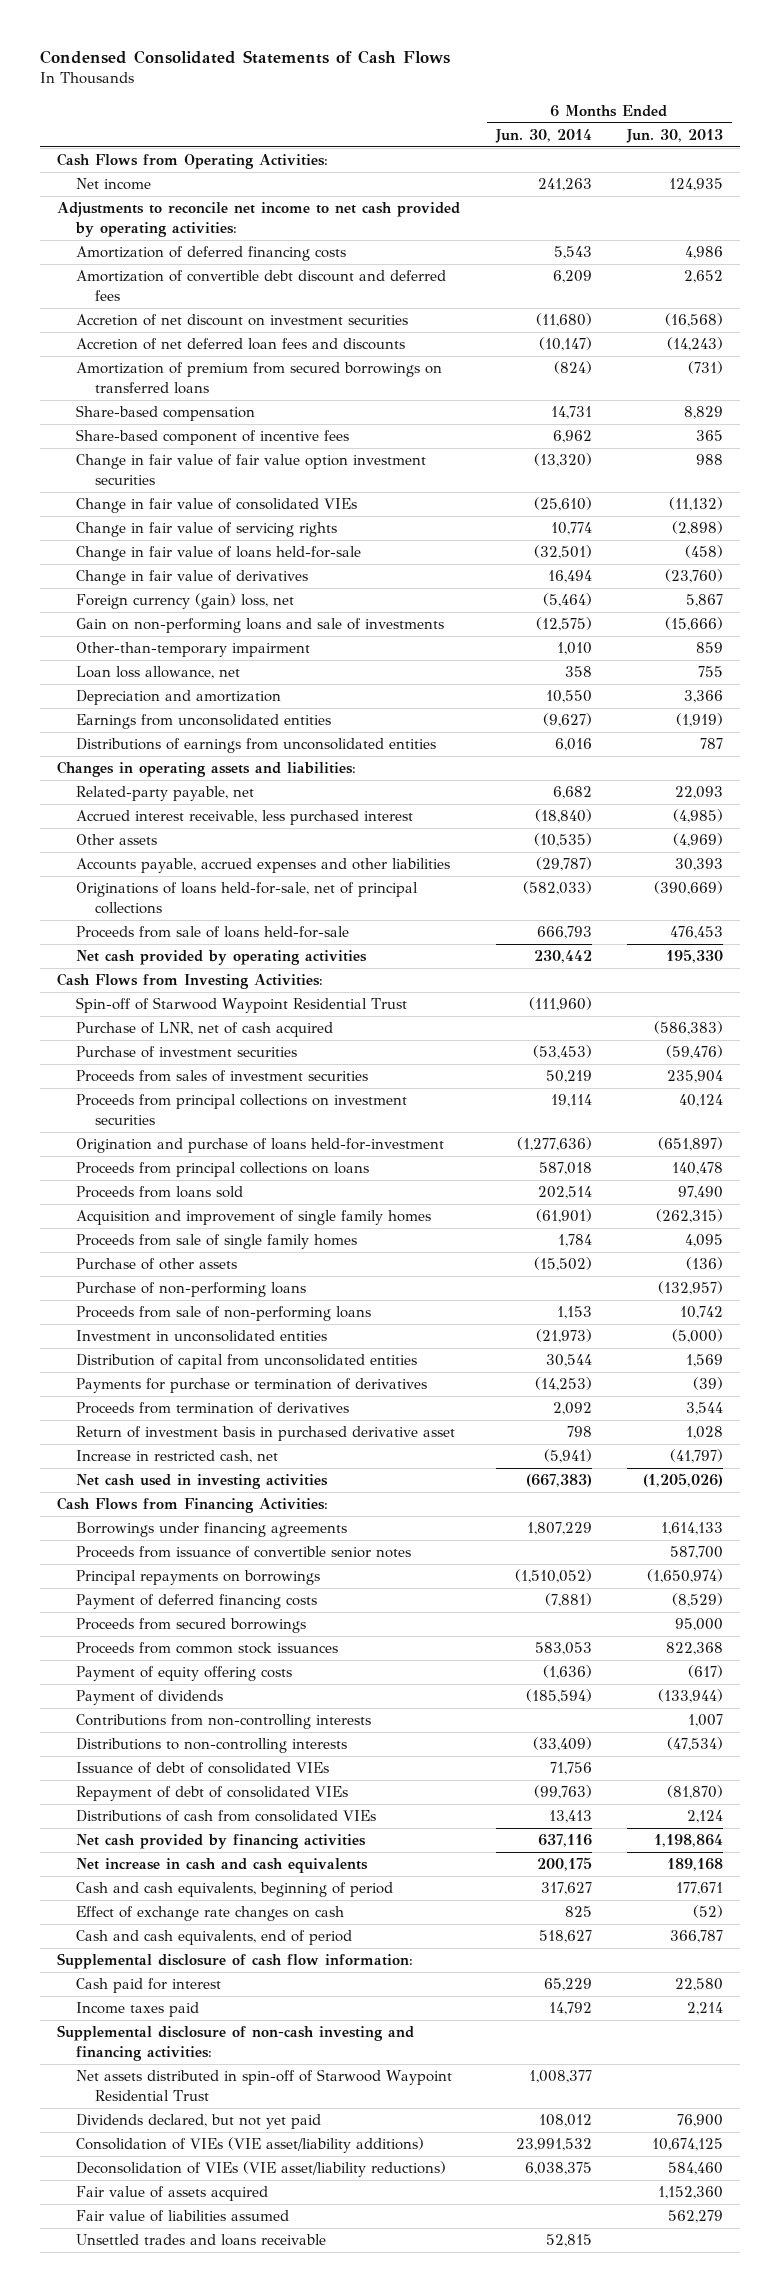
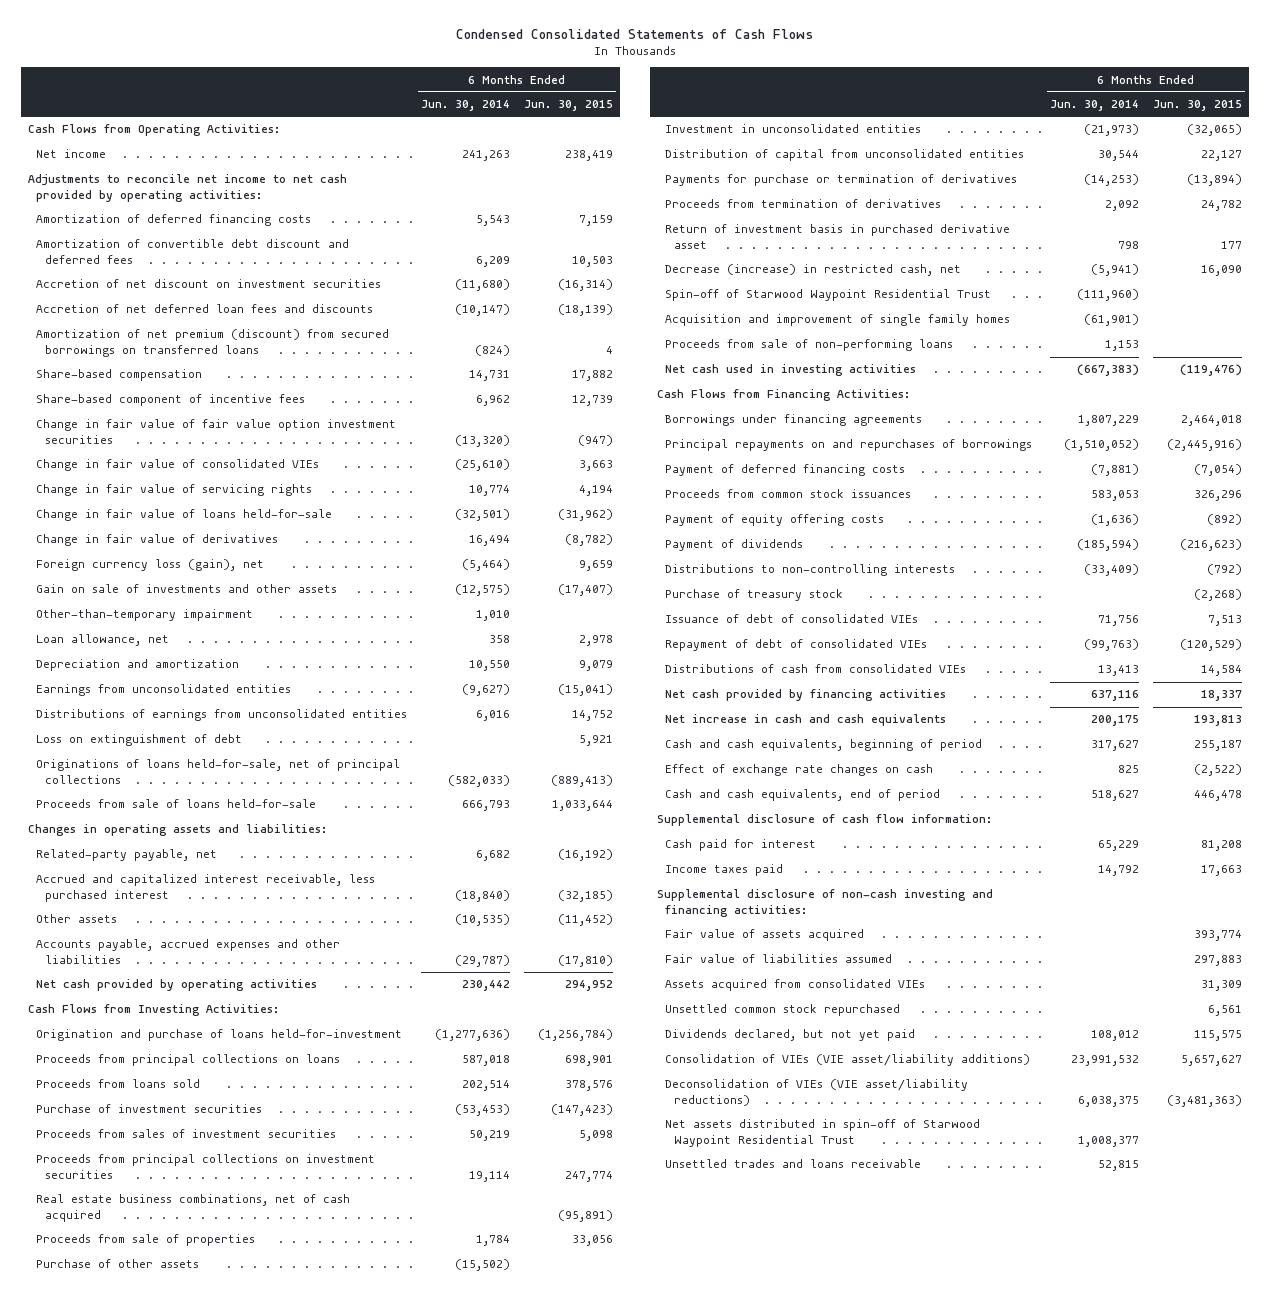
- | 6 Months Ended Jun. 30, 2014 | 6 Months Ended Jun. 30, 2013
+ | 6 Months Ended Jun. 30, 2014 | 6 Months Ended Jun. 30, 2015
- Amortization of premium from secured borrowings on transferred loans | (824) | (731)
+ Amortization of net premium (discount) from secured borrowings on transferred loans | (824) | 4
- Foreign currency (gain) loss, net | (5,464) | 5,867
- Gain on non-performing loans and sale of investments | (12,575) | (15,666)
+ Foreign currency loss (gain), net | (5,464) | 9,659
+ Gain on sale of investments and other assets | (12,575) | (17,407)
- Loan loss allowance, net | 358 | 755
+ Loan allowance, net | 358 | 2,978
+ Loss on extinguishment of debt | | 5,921
moved up: Originations of loans held-for-sale, net of principal collections | (582,033) | (889,413)
moved up: Proceeds from sale of loans held-for-sale | 666,793 | 1,033,644
- Accrued interest receivable, less purchased interest | (18,840) | (4,985)
+ Accrued and capitalized interest receivable, less purchased interest | (18,840) | (32,185)
- Purchase of LNR, net of cash acquired | | (586,383)
- Proceeds from sale of single family homes | 1,784 | 4,095
moved down: Purchase of investment securities | (53,453) | (147,423)
moved down: Proceeds from sales of investment securities | 50,219 | 5,098
moved down: Proceeds from principal collections on investment securities | 19,114 | 247,774
+ Real estate business combinations, net of cash acquired | | (95,891)
+ Proceeds from sale of properties | 1,784 | 33,056
- Purchase of non-performing loans | | (132,957)
- Increase in restricted cash, net | (5,941) | (41,797)
+ Decrease (increase) in restricted cash, net | (5,941) | 16,090
moved down: Spin-off of Starwood Waypoint Residential Trust | (111,960) |
moved down: Acquisition and improvement of single family homes | (61,901) |
moved down: Proceeds from sale of non-performing loans | 1,153 |
- Proceeds from issuance of convertible senior notes | | 587,700
- Principal repayments on borrowings | (1,510,052) | (1,650,974)
+ Principal repayments on and repurchases of borrowings | (1,510,052) | (2,445,916)
- Proceeds from secured borrowings | | 95,000
- Contributions from non-controlling interests | | 1,007
+ Purchase of treasury stock | | (2,268)
moved up: Fair value of assets acquired | | 393,774
moved up: Fair value of liabilities assumed | | 297,883
+ Assets acquired from consolidated VIEs | | 31,309
+ Unsettled common stock repurchased | | 6,561
moved down: Net assets distributed in spin-off of Starwood Waypoint Residential Trust | 1,008,377 |

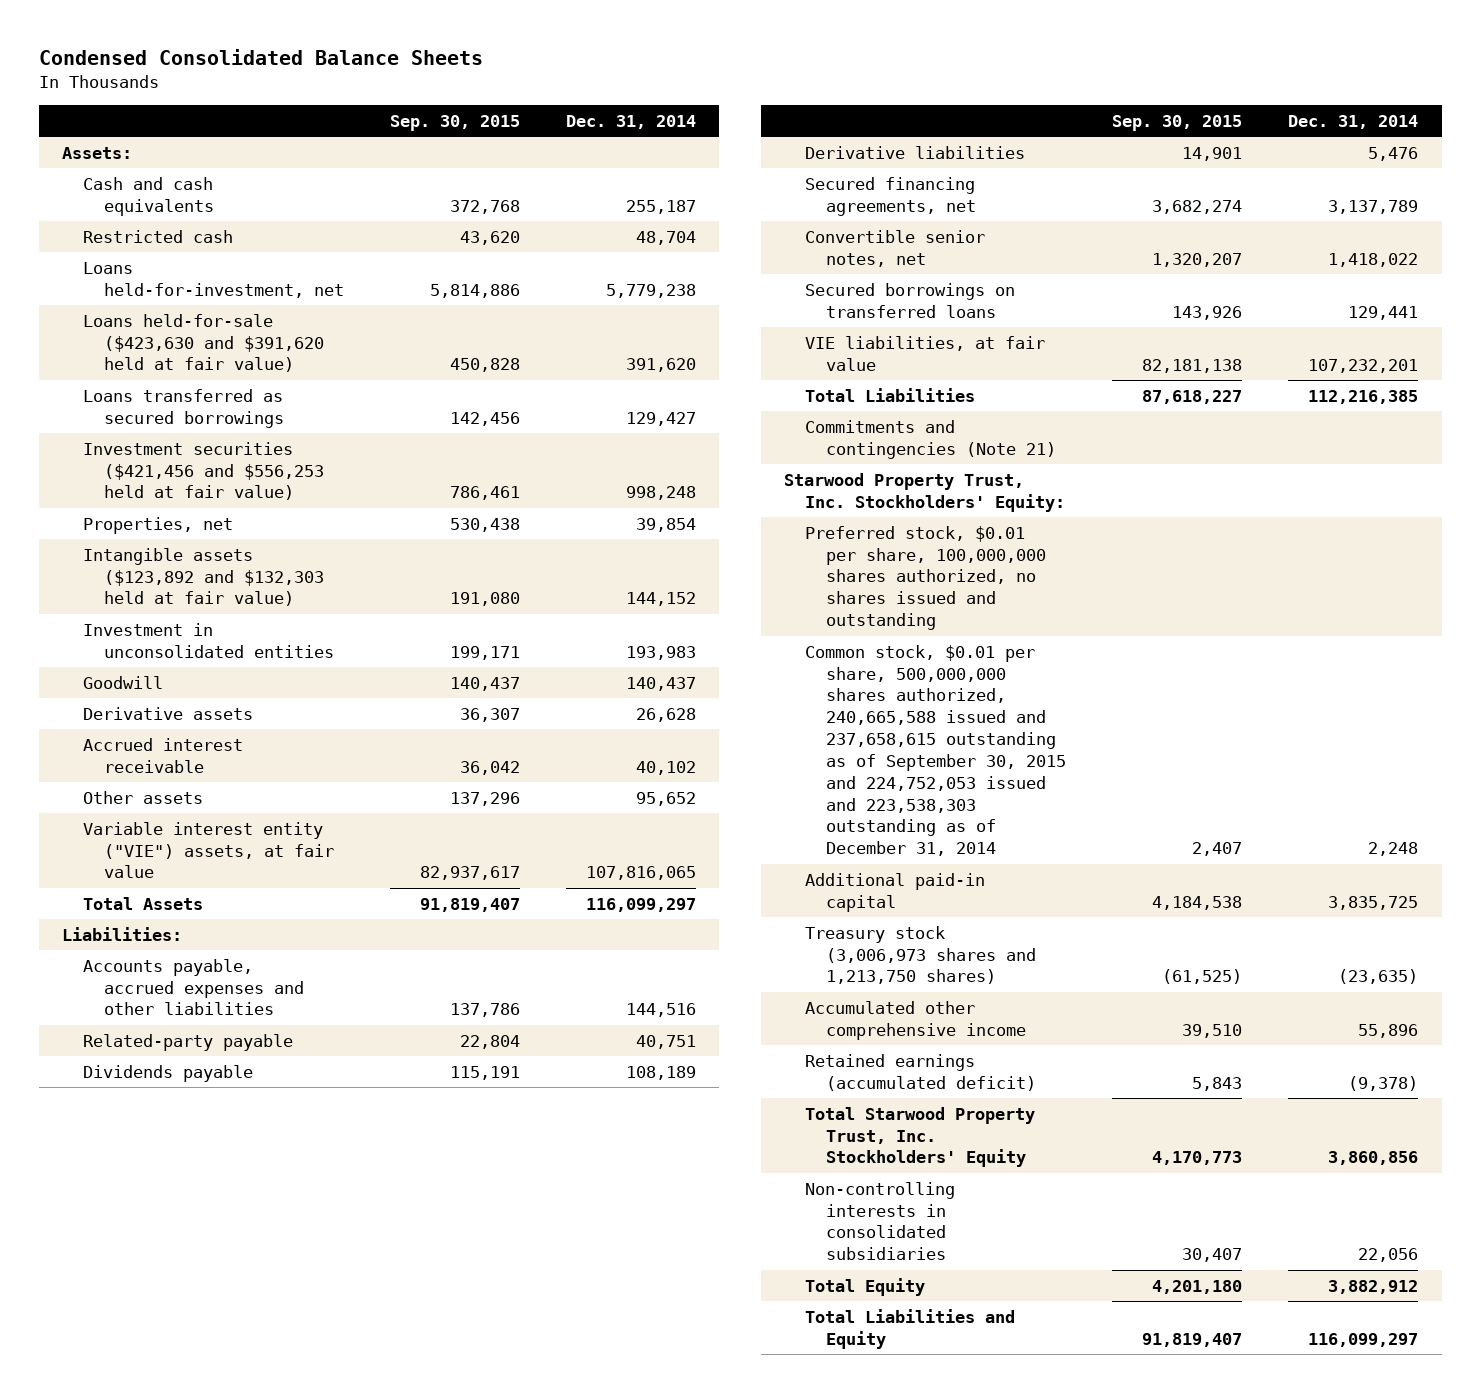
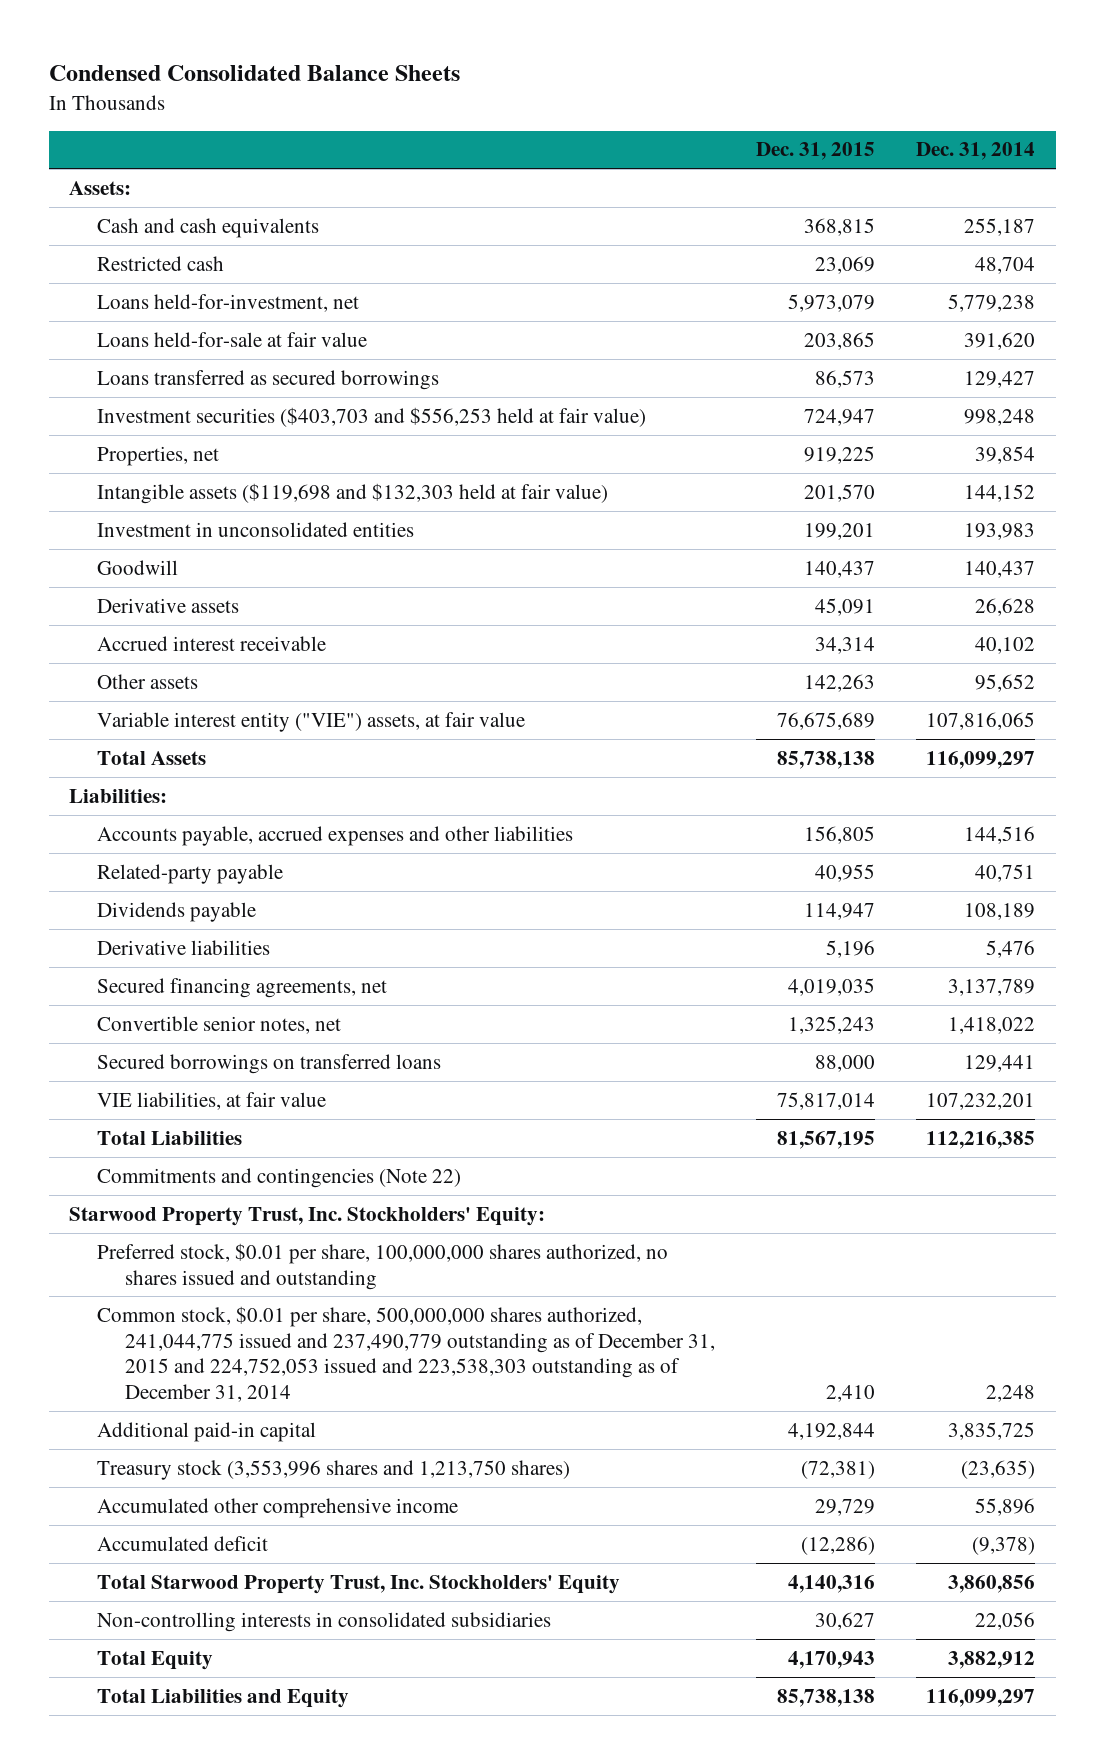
- | Sep. 30, 2015 | Dec. 31, 2014
+ | Dec. 31, 2015 | Dec. 31, 2014
- Loans held-for-sale ($423,630 and $391,620 held at fair value) | 450,828 | 391,620
+ Loans held-for-sale at fair value | 203,865 | 391,620
- Investment securities ($421,456 and $556,253 held at fair value) | 786,461 | 998,248
+ Investment securities ($403,703 and $556,253 held at fair value) | 724,947 | 998,248
- Intangible assets ($123,892 and $132,303 held at fair value) | 191,080 | 144,152
+ Intangible assets ($119,698 and $132,303 held at fair value) | 201,570 | 144,152
- Commitments and contingencies (Note 21)
+ Commitments and contingencies (Note 22)
- Common stock, $0.01 per share, 500,000,000 shares authorized, 240,665,588 issued and 237,658,615 outstanding as of September 30, 2015 and 224,752,053 issued and 223,538,303 outstanding as of December 31, 2014 | 2,407 | 2,248
+ Common stock, $0.01 per share, 500,000,000 shares authorized, 241,044,775 issued and 237,490,779 outstanding as of December 31, 2015 and 224,752,053 issued and 223,538,303 outstanding as of December 31, 2014 | 2,410 | 2,248
- Treasury stock (3,006,973 shares and 1,213,750 shares) | (61,525) | (23,635)
+ Treasury stock (3,553,996 shares and 1,213,750 shares) | (72,381) | (23,635)
- Retained earnings (accumulated deficit) | 5,843 | (9,378)
+ Accumulated deficit | (12,286) | (9,378)

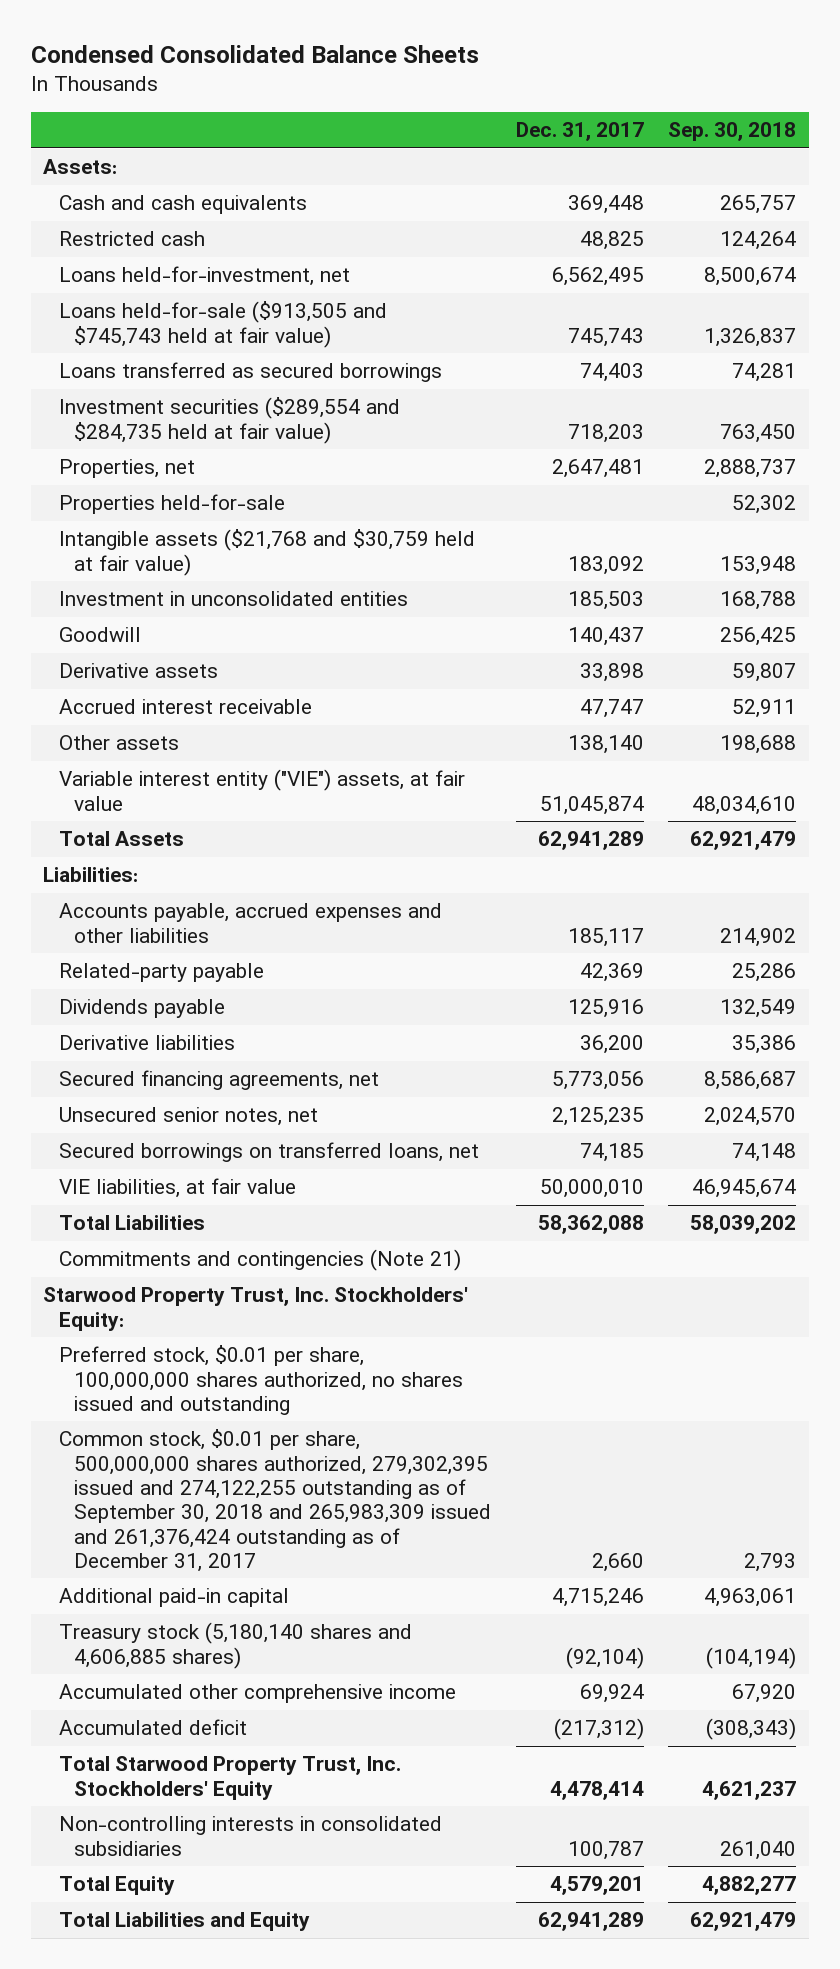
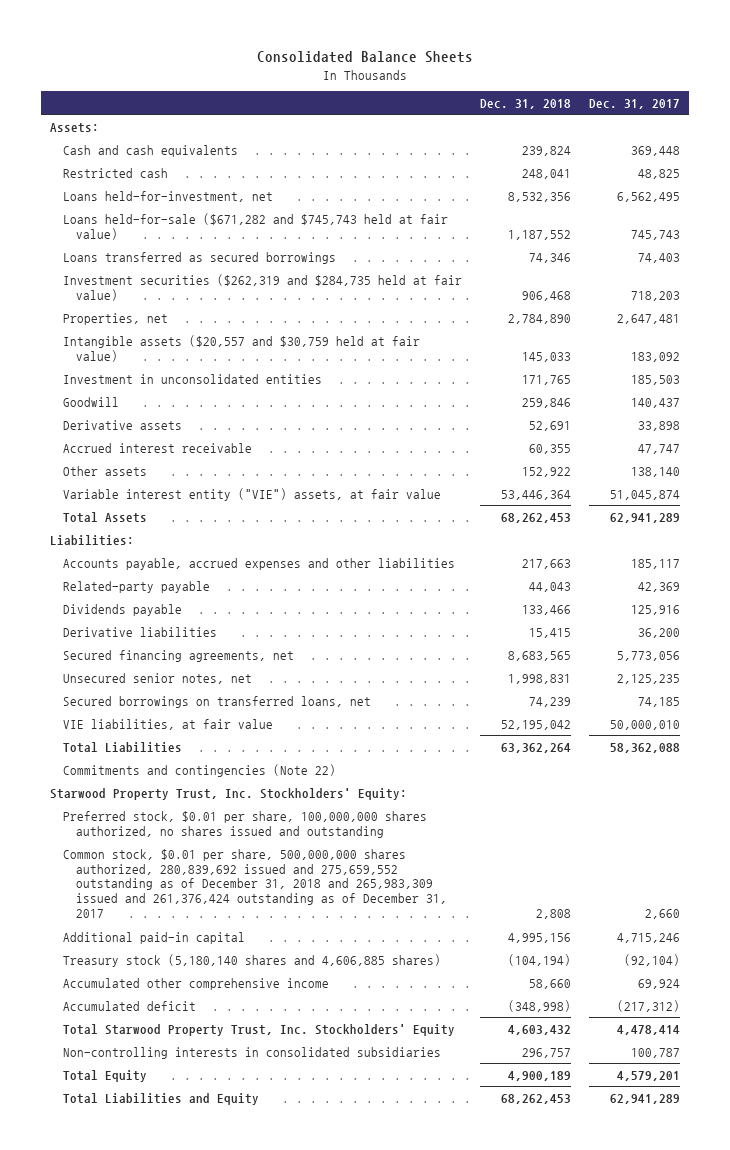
- Condensed Consolidated Balance Sheets
+ Consolidated Balance Sheets
- | Dec. 31, 2017 | Sep. 30, 2018
+ | Dec. 31, 2018 | Dec. 31, 2017
- Loans held-for-sale ($913,505 and $745,743 held at fair value) | 745,743 | 1,326,837
+ Loans held-for-sale ($671,282 and $745,743 held at fair value) | 1,187,552 | 745,743
- Investment securities ($289,554 and $284,735 held at fair value) | 718,203 | 763,450
+ Investment securities ($262,319 and $284,735 held at fair value) | 906,468 | 718,203
- Properties held-for-sale | | 52,302
- Intangible assets ($21,768 and $30,759 held at fair value) | 183,092 | 153,948
+ Intangible assets ($20,557 and $30,759 held at fair value) | 145,033 | 183,092
- Commitments and contingencies (Note 21)
+ Commitments and contingencies (Note 22)
- Common stock, $0.01 per share, 500,000,000 shares authorized, 279,302,395 issued and 274,122,255 outstanding as of September 30, 2018 and 265,983,309 issued and 261,376,424 outstanding as of December 31, 2017 | 2,660 | 2,793
+ Common stock, $0.01 per share, 500,000,000 shares authorized, 280,839,692 issued and 275,659,552 outstanding as of December 31, 2018 and 265,983,309 issued and 261,376,424 outstanding as of December 31, 2017 | 2,808 | 2,660

